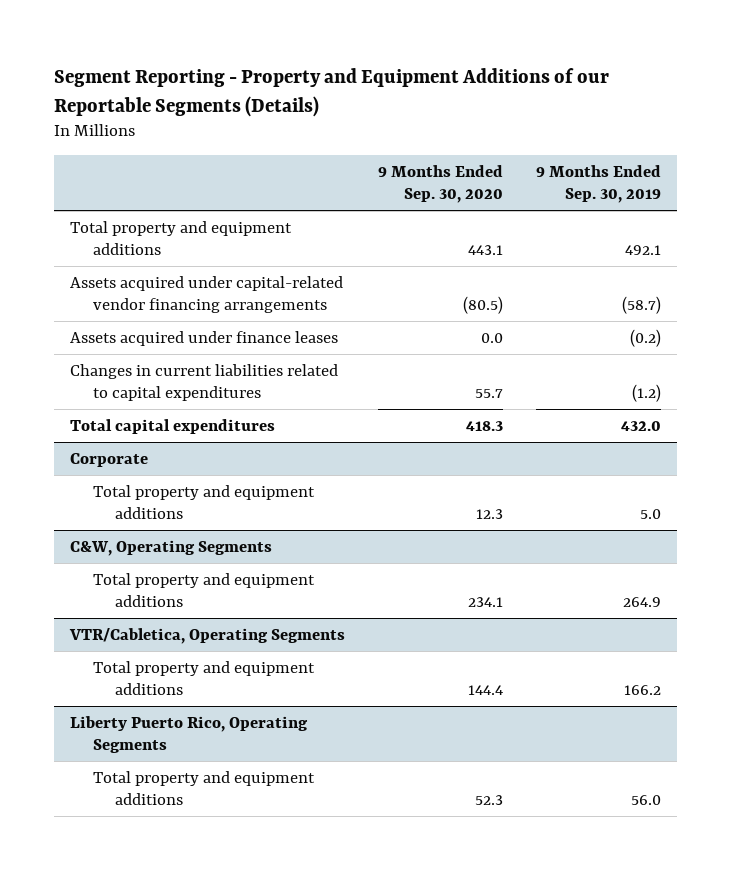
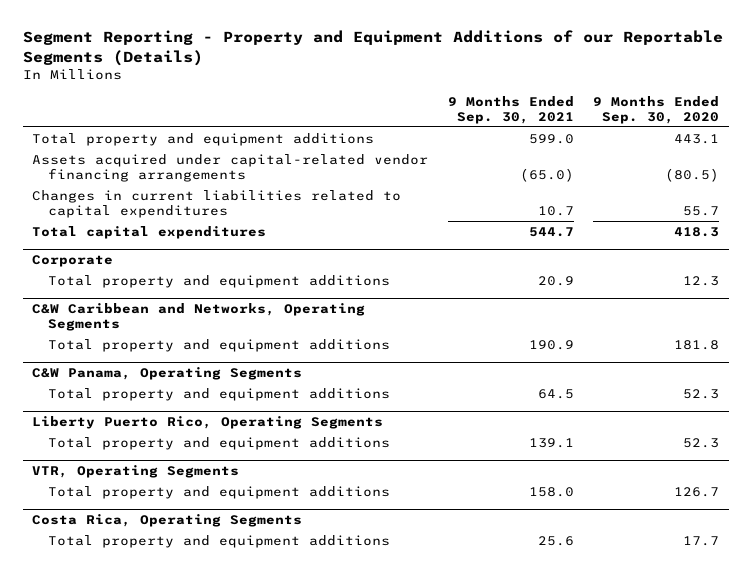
- | 9 Months Ended Sep. 30, 2020 | 9 Months Ended Sep. 30, 2019
+ | 9 Months Ended Sep. 30, 2021 | 9 Months Ended Sep. 30, 2020
- Assets acquired under finance leases | 0.0 | (0.2)
- C&W, Operating Segments
- Total property and equipment additions | 234.1 | 264.9
- VTR/Cabletica, Operating Segments
- Total property and equipment additions | 144.4 | 166.2
+ C&W Caribbean and Networks, Operating Segments
+ Total property and equipment additions | 190.9 | 181.8
+ C&W Panama, Operating Segments
+ Total property and equipment additions | 64.5 | 52.3
+ VTR, Operating Segments
+ Total property and equipment additions | 158.0 | 126.7
+ Costa Rica, Operating Segments
+ Total property and equipment additions | 25.6 | 17.7

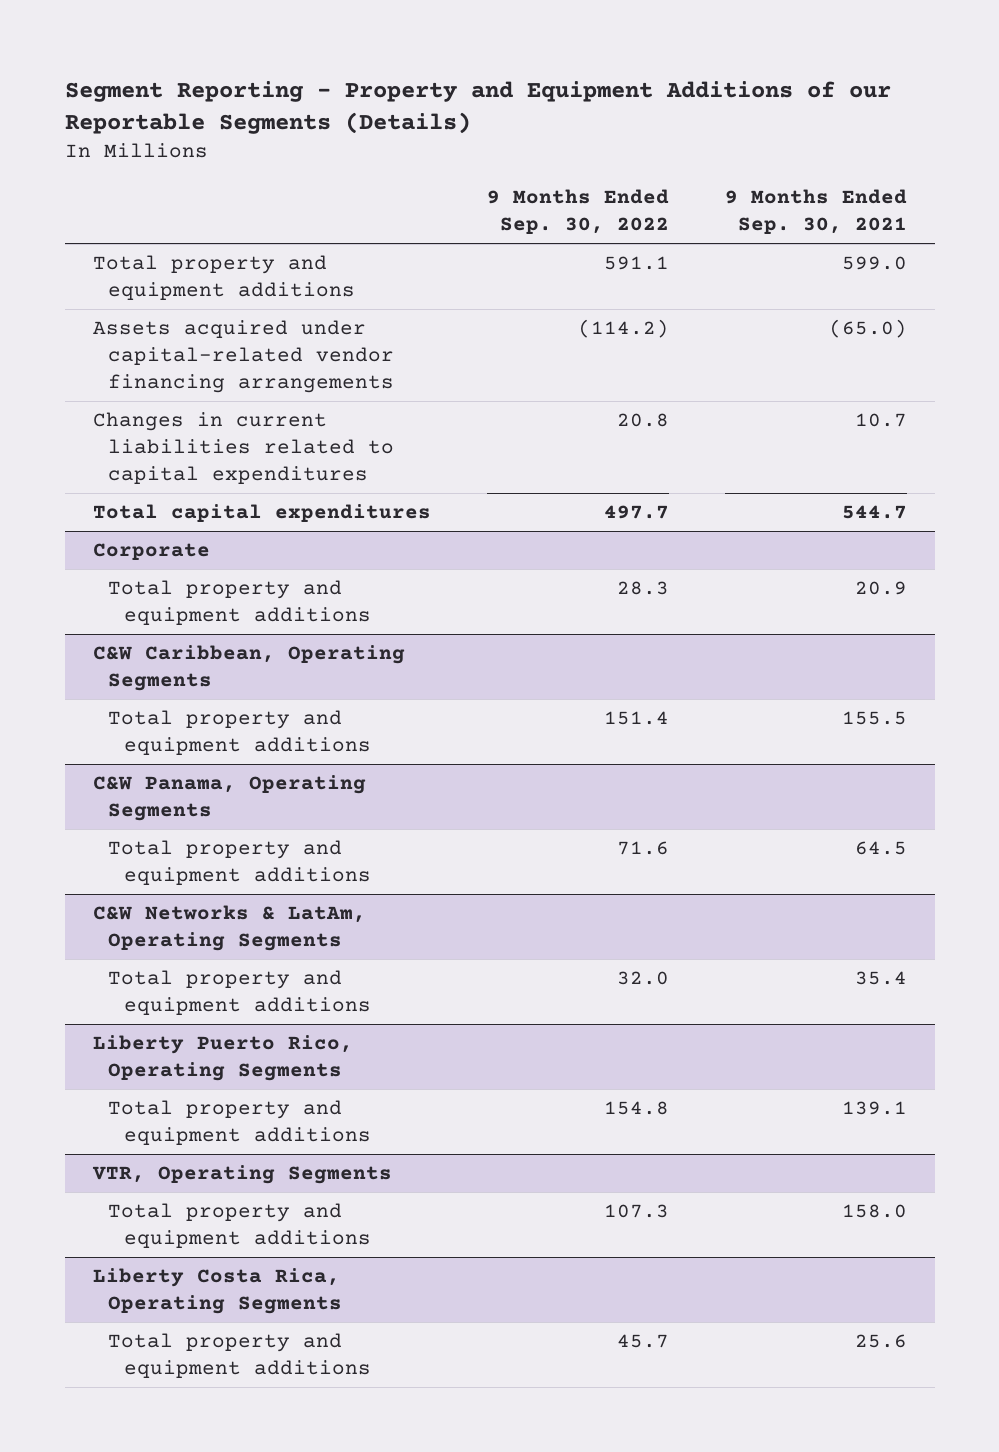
- | 9 Months Ended Sep. 30, 2021 | 9 Months Ended Sep. 30, 2020
+ | 9 Months Ended Sep. 30, 2022 | 9 Months Ended Sep. 30, 2021
- C&W Caribbean and Networks, Operating Segments
- Total property and equipment additions | 190.9 | 181.8
+ C&W Caribbean, Operating Segments
+ Total property and equipment additions | 151.4 | 155.5
+ C&W Networks & LatAm, Operating Segments
+ Total property and equipment additions | 32.0 | 35.4
- Costa Rica, Operating Segments
+ Liberty Costa Rica, Operating Segments

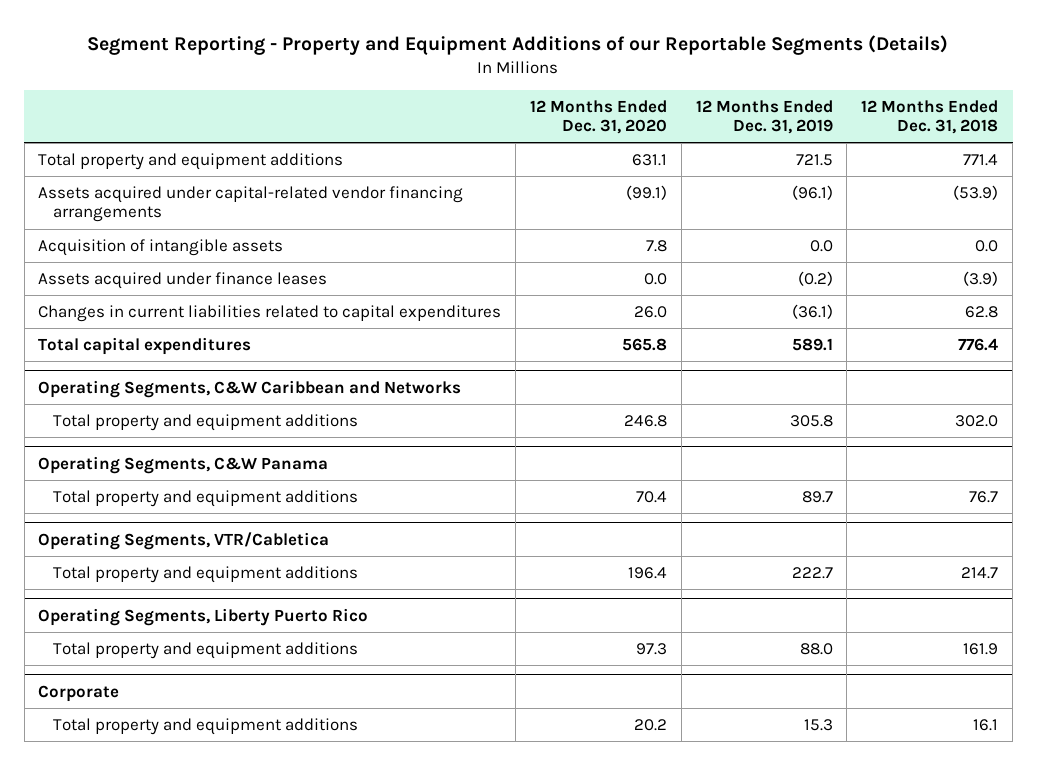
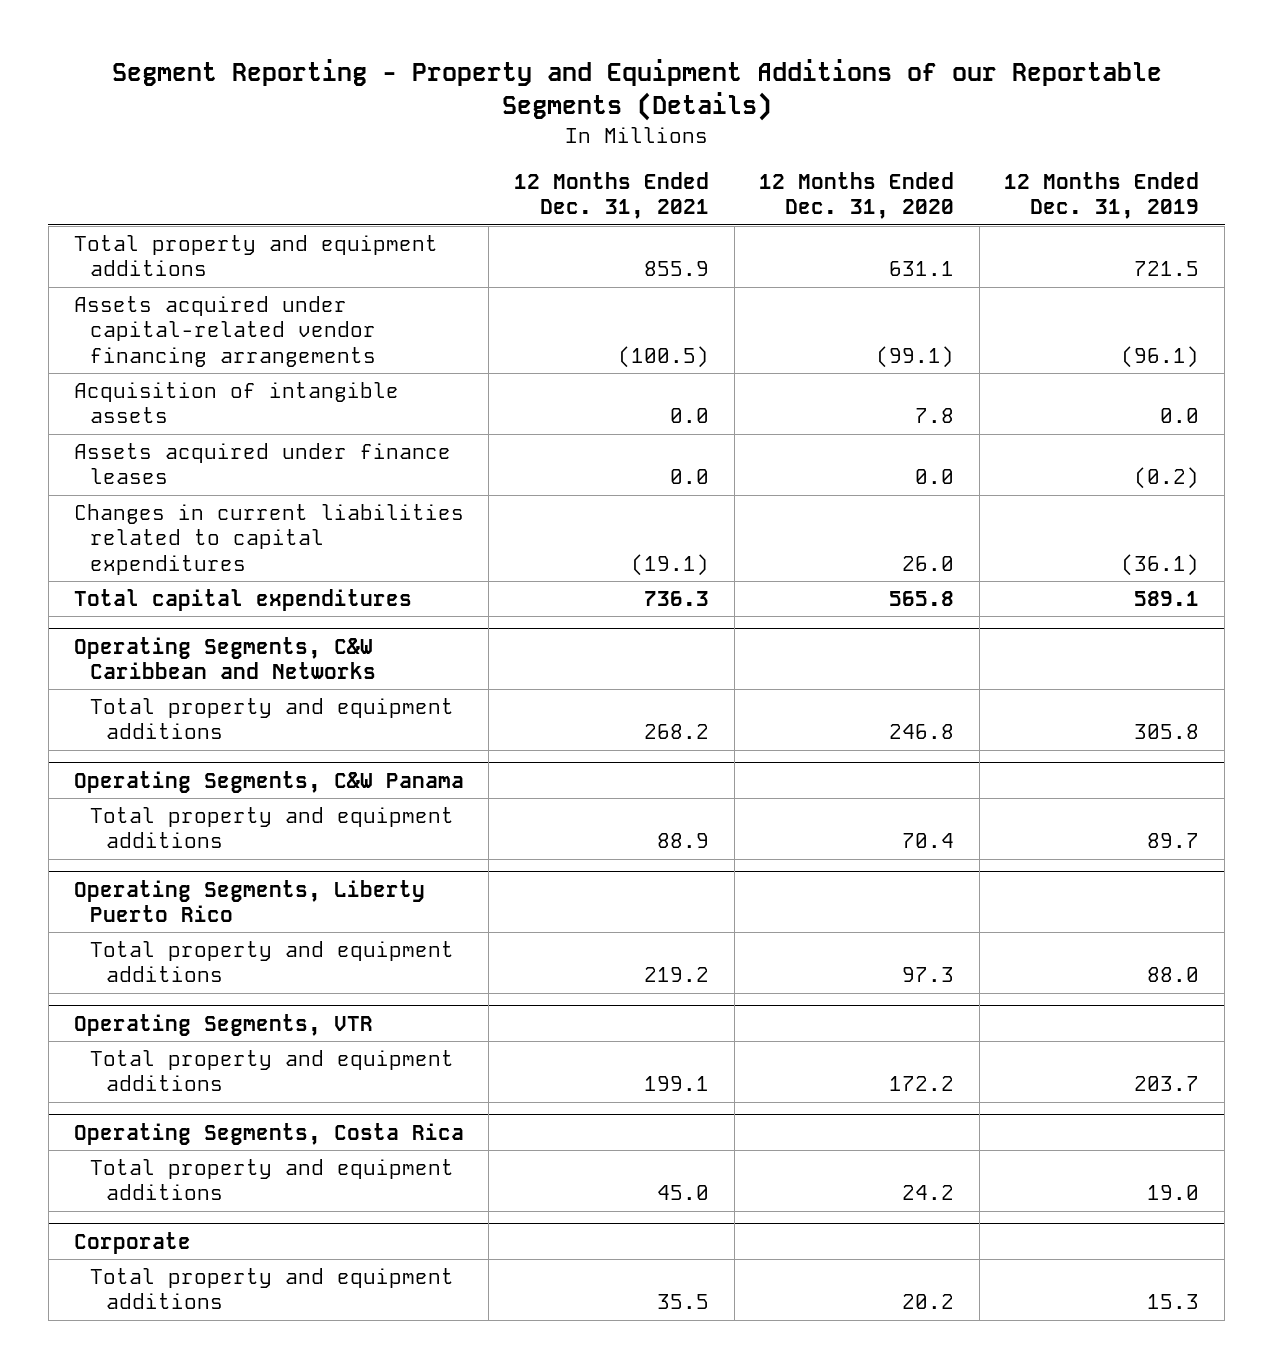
- | 12 Months Ended Dec. 31, 2020 | 12 Months Ended Dec. 31, 2019 | 12 Months Ended Dec. 31, 2018
+ | 12 Months Ended Dec. 31, 2021 | 12 Months Ended Dec. 31, 2020 | 12 Months Ended Dec. 31, 2019
- Operating Segments, VTR/Cabletica
- Total property and equipment additions | 196.4 | 222.7 | 214.7
+ Operating Segments, VTR
+ Total property and equipment additions | 199.1 | 172.2 | 203.7
+ Operating Segments, Costa Rica
+ Total property and equipment additions | 45.0 | 24.2 | 19.0

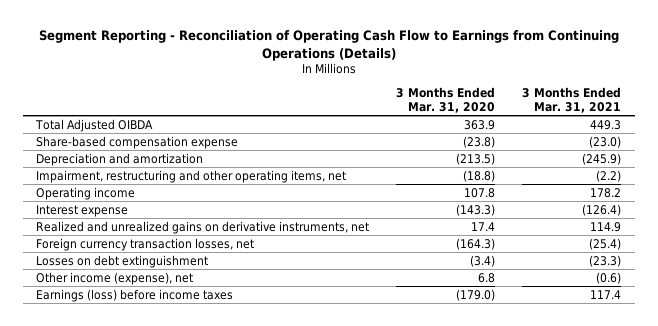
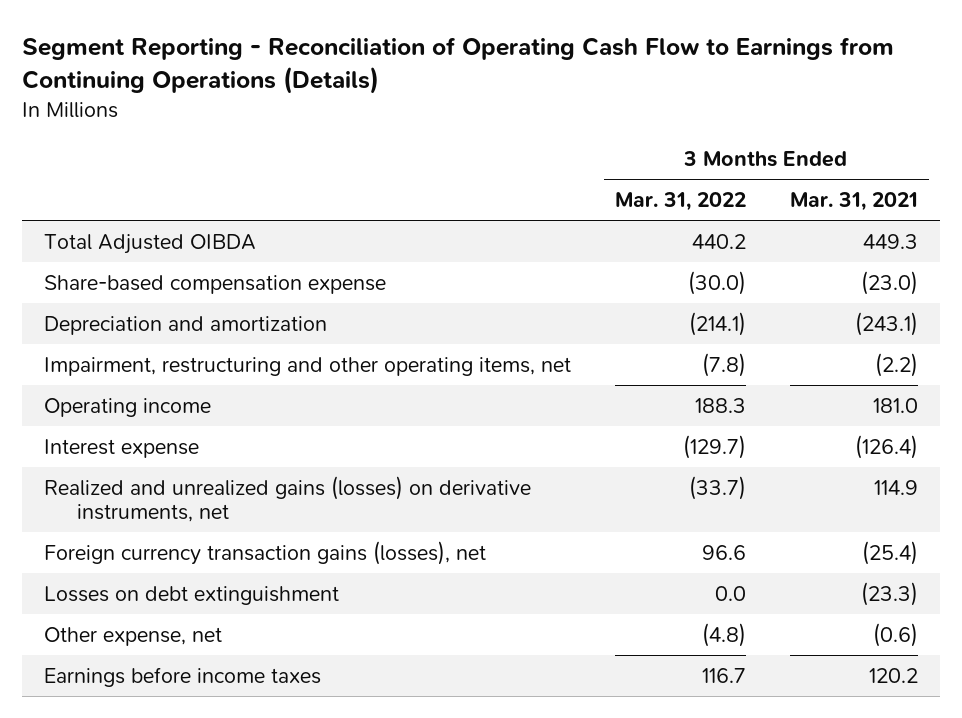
- | 3 Months Ended Mar. 31, 2020 | 3 Months Ended Mar. 31, 2021
+ | 3 Months Ended Mar. 31, 2022 | 3 Months Ended Mar. 31, 2021
- Depreciation and amortization | (213.5) | (245.9)
+ Depreciation and amortization | (214.1) | (243.1)
- Operating income | 107.8 | 178.2
+ Operating income | 188.3 | 181.0
- Realized and unrealized gains on derivative instruments, net | 17.4 | 114.9
- Foreign currency transaction losses, net | (164.3) | (25.4)
+ Realized and unrealized gains (losses) on derivative instruments, net | (33.7) | 114.9
+ Foreign currency transaction gains (losses), net | 96.6 | (25.4)
- Other income (expense), net | 6.8 | (0.6)
- Earnings (loss) before income taxes | (179.0) | 117.4
+ Other expense, net | (4.8) | (0.6)
+ Earnings before income taxes | 116.7 | 120.2

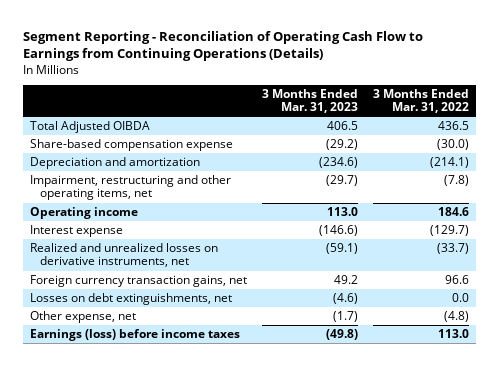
- | 3 Months Ended Mar. 31, 2022 | 3 Months Ended Mar. 31, 2021
+ | 3 Months Ended Mar. 31, 2023 | 3 Months Ended Mar. 31, 2022
- Total Adjusted OIBDA | 440.2 | 449.3
+ Total Adjusted OIBDA | 406.5 | 436.5
- Operating income | 188.3 | 181.0
+ Operating income | 113.0 | 184.6
- Realized and unrealized gains (losses) on derivative instruments, net | (33.7) | 114.9
- Foreign currency transaction gains (losses), net | 96.6 | (25.4)
- Losses on debt extinguishment | 0.0 | (23.3)
+ Realized and unrealized losses on derivative instruments, net | (59.1) | (33.7)
+ Foreign currency transaction gains, net | 49.2 | 96.6
+ Losses on debt extinguishments, net | (4.6) | 0.0
- Earnings before income taxes | 116.7 | 120.2
+ Earnings (loss) before income taxes | (49.8) | 113.0

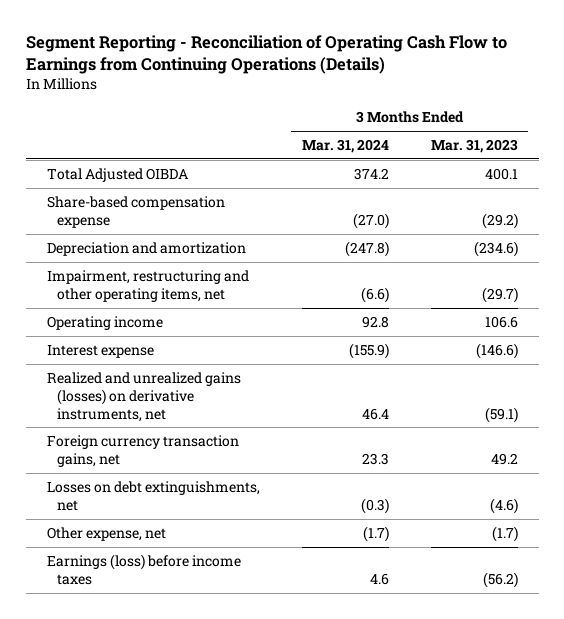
- | 3 Months Ended Mar. 31, 2023 | 3 Months Ended Mar. 31, 2022
+ | 3 Months Ended Mar. 31, 2024 | 3 Months Ended Mar. 31, 2023
- Total Adjusted OIBDA | 406.5 | 436.5
+ Total Adjusted OIBDA | 374.2 | 400.1
- Operating income | 113.0 | 184.6
+ Operating income | 92.8 | 106.6
- Realized and unrealized losses on derivative instruments, net | (59.1) | (33.7)
+ Realized and unrealized gains (losses) on derivative instruments, net | 46.4 | (59.1)
- Earnings (loss) before income taxes | (49.8) | 113.0
+ Earnings (loss) before income taxes | 4.6 | (56.2)

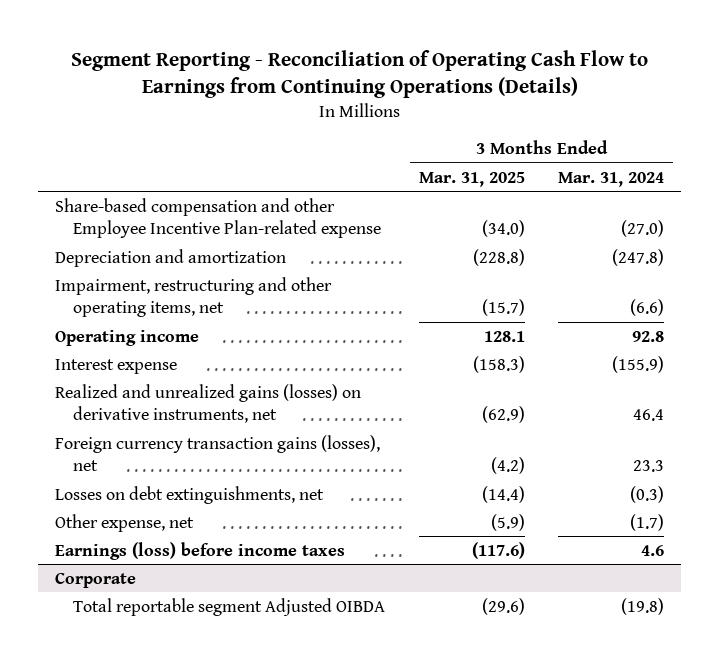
- | 3 Months Ended Mar. 31, 2024 | 3 Months Ended Mar. 31, 2023
+ | 3 Months Ended Mar. 31, 2025 | 3 Months Ended Mar. 31, 2024
- Total Adjusted OIBDA | 374.2 | 400.1
- Share-based compensation expense | (27.0) | (29.2)
+ Share-based compensation and other Employee Incentive Plan-related expense | (34.0) | (27.0)
- Foreign currency transaction gains, net | 23.3 | 49.2
+ Foreign currency transaction gains (losses), net | (4.2) | 23.3
+ Corporate
+ Total reportable segment Adjusted OIBDA | (29.6) | (19.8)

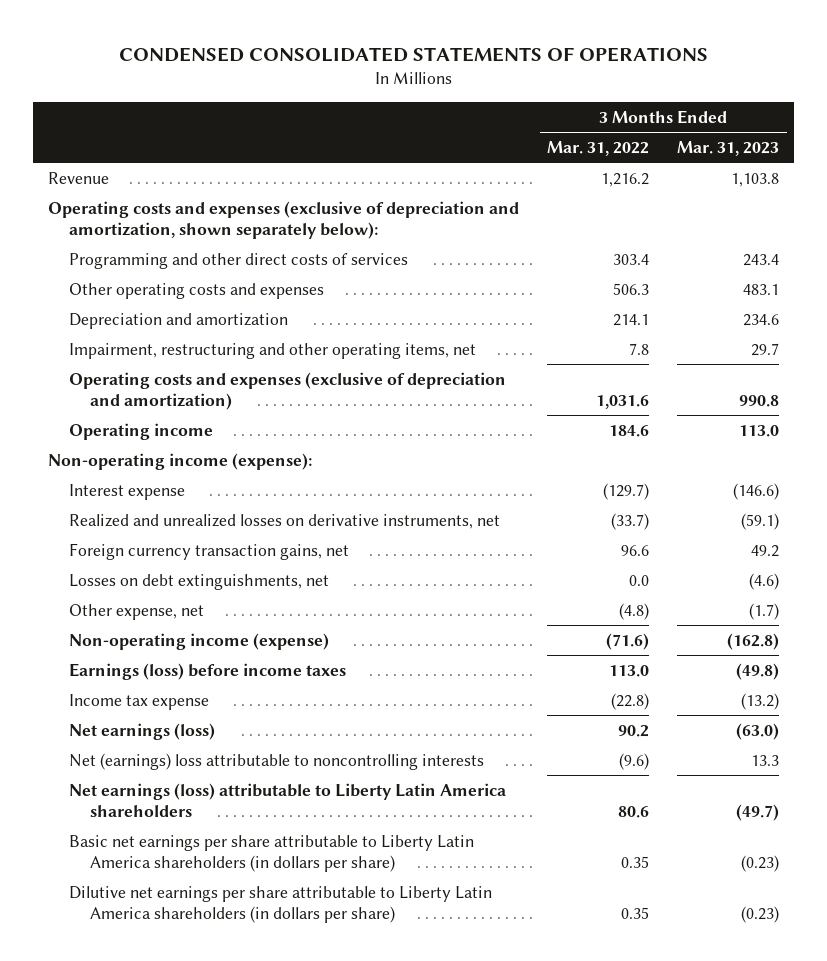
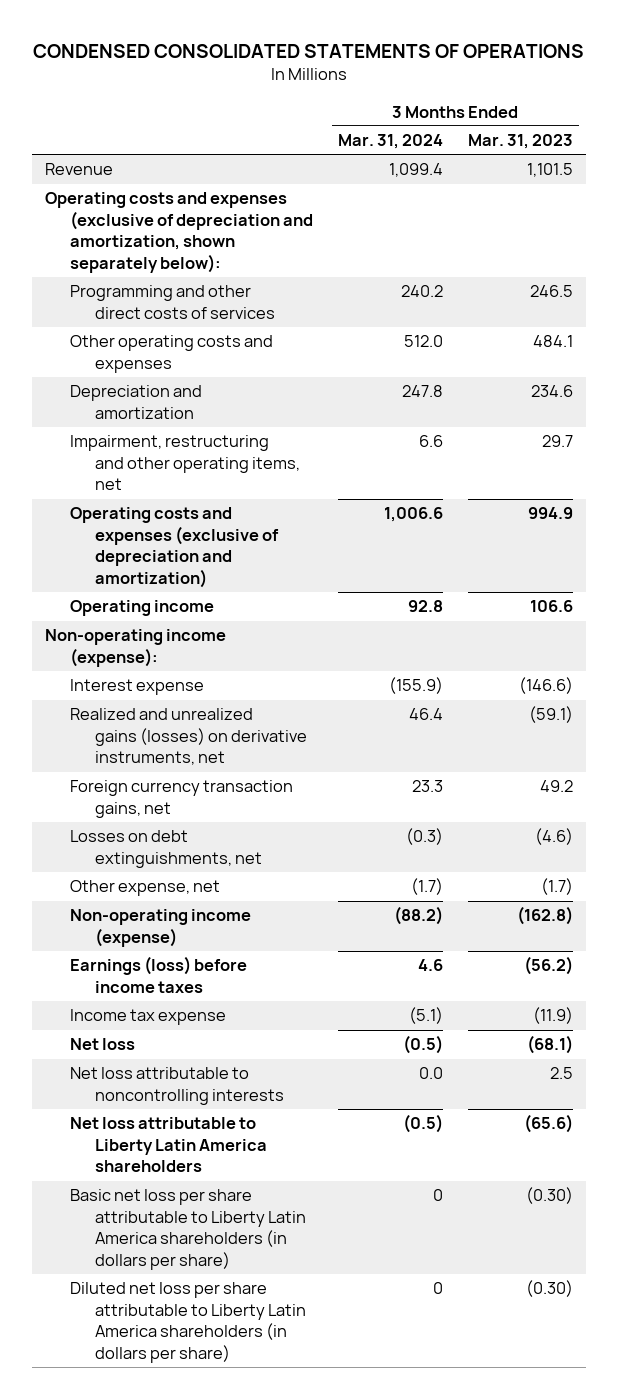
- | 3 Months Ended Mar. 31, 2022 | 3 Months Ended Mar. 31, 2023
+ | 3 Months Ended Mar. 31, 2024 | 3 Months Ended Mar. 31, 2023
- Revenue | 1,216.2 | 1,103.8
+ Revenue | 1,099.4 | 1,101.5
- Programming and other direct costs of services | 303.4 | 243.4
- Other operating costs and expenses | 506.3 | 483.1
+ Programming and other direct costs of services | 240.2 | 246.5
+ Other operating costs and expenses | 512.0 | 484.1
- Operating costs and expenses (exclusive of depreciation and amortization) | 1,031.6 | 990.8
- Operating income | 184.6 | 113.0
+ Operating costs and expenses (exclusive of depreciation and amortization) | 1,006.6 | 994.9
+ Operating income | 92.8 | 106.6
- Realized and unrealized losses on derivative instruments, net | (33.7) | (59.1)
+ Realized and unrealized gains (losses) on derivative instruments, net | 46.4 | (59.1)
- Earnings (loss) before income taxes | 113.0 | (49.8)
- Income tax expense | (22.8) | (13.2)
- Net earnings (loss) | 90.2 | (63.0)
- Net (earnings) loss attributable to noncontrolling interests | (9.6) | 13.3
- Net earnings (loss) attributable to Liberty Latin America shareholders | 80.6 | (49.7)
- Basic net earnings per share attributable to Liberty Latin America shareholders (in dollars per share) | 0.35 | (0.23)
- Dilutive net earnings per share attributable to Liberty Latin America shareholders (in dollars per share) | 0.35 | (0.23)
+ Earnings (loss) before income taxes | 4.6 | (56.2)
+ Income tax expense | (5.1) | (11.9)
+ Net loss | (0.5) | (68.1)
+ Net loss attributable to noncontrolling interests | 0.0 | 2.5
+ Net loss attributable to Liberty Latin America shareholders | (0.5) | (65.6)
+ Basic net loss per share attributable to Liberty Latin America shareholders (in dollars per share) | 0 | (0.30)
+ Diluted net loss per share attributable to Liberty Latin America shareholders (in dollars per share) | 0 | (0.30)

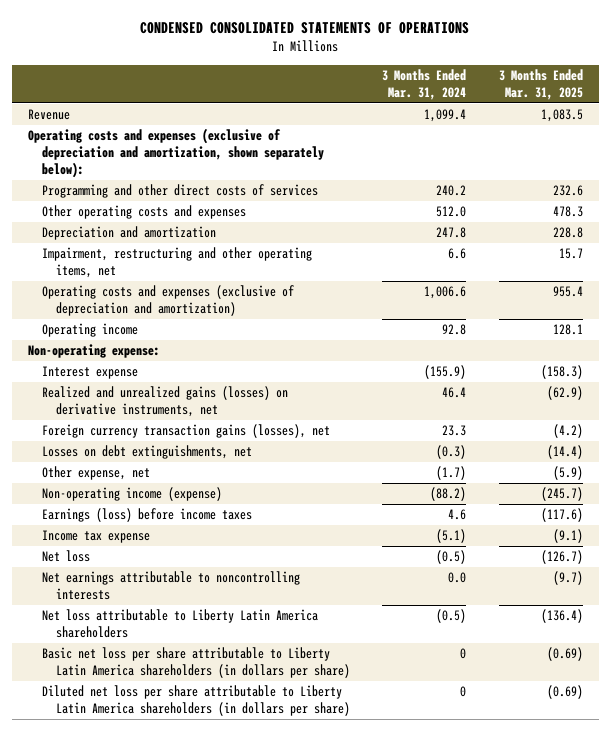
- | 3 Months Ended Mar. 31, 2024 | 3 Months Ended Mar. 31, 2023
+ | 3 Months Ended Mar. 31, 2024 | 3 Months Ended Mar. 31, 2025
- Non-operating income (expense):
+ Non-operating expense:
- Foreign currency transaction gains, net | 23.3 | 49.2
+ Foreign currency transaction gains (losses), net | 23.3 | (4.2)
- Net loss attributable to noncontrolling interests | 0.0 | 2.5
+ Net earnings attributable to noncontrolling interests | 0.0 | (9.7)

